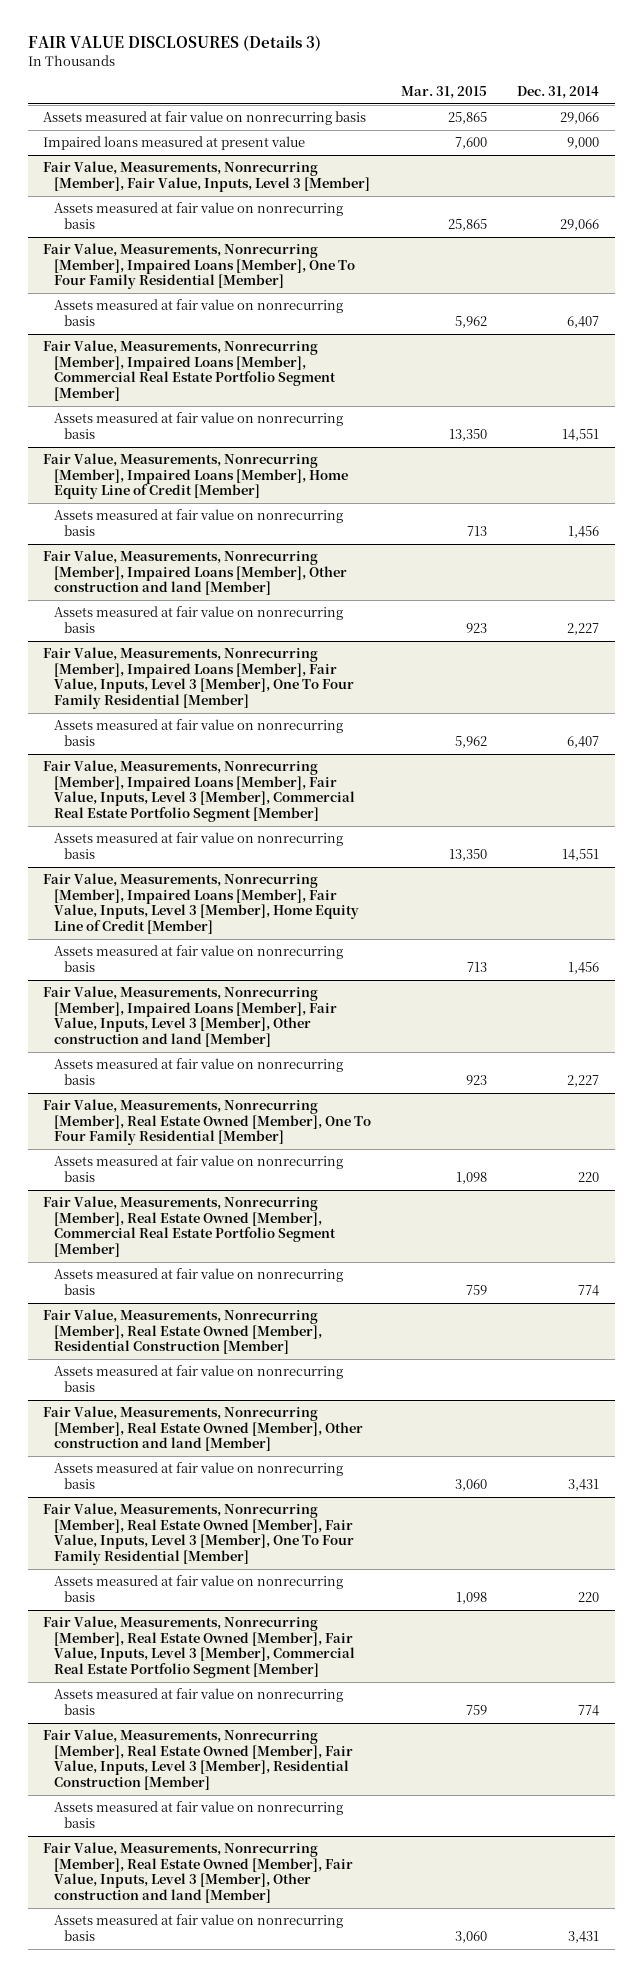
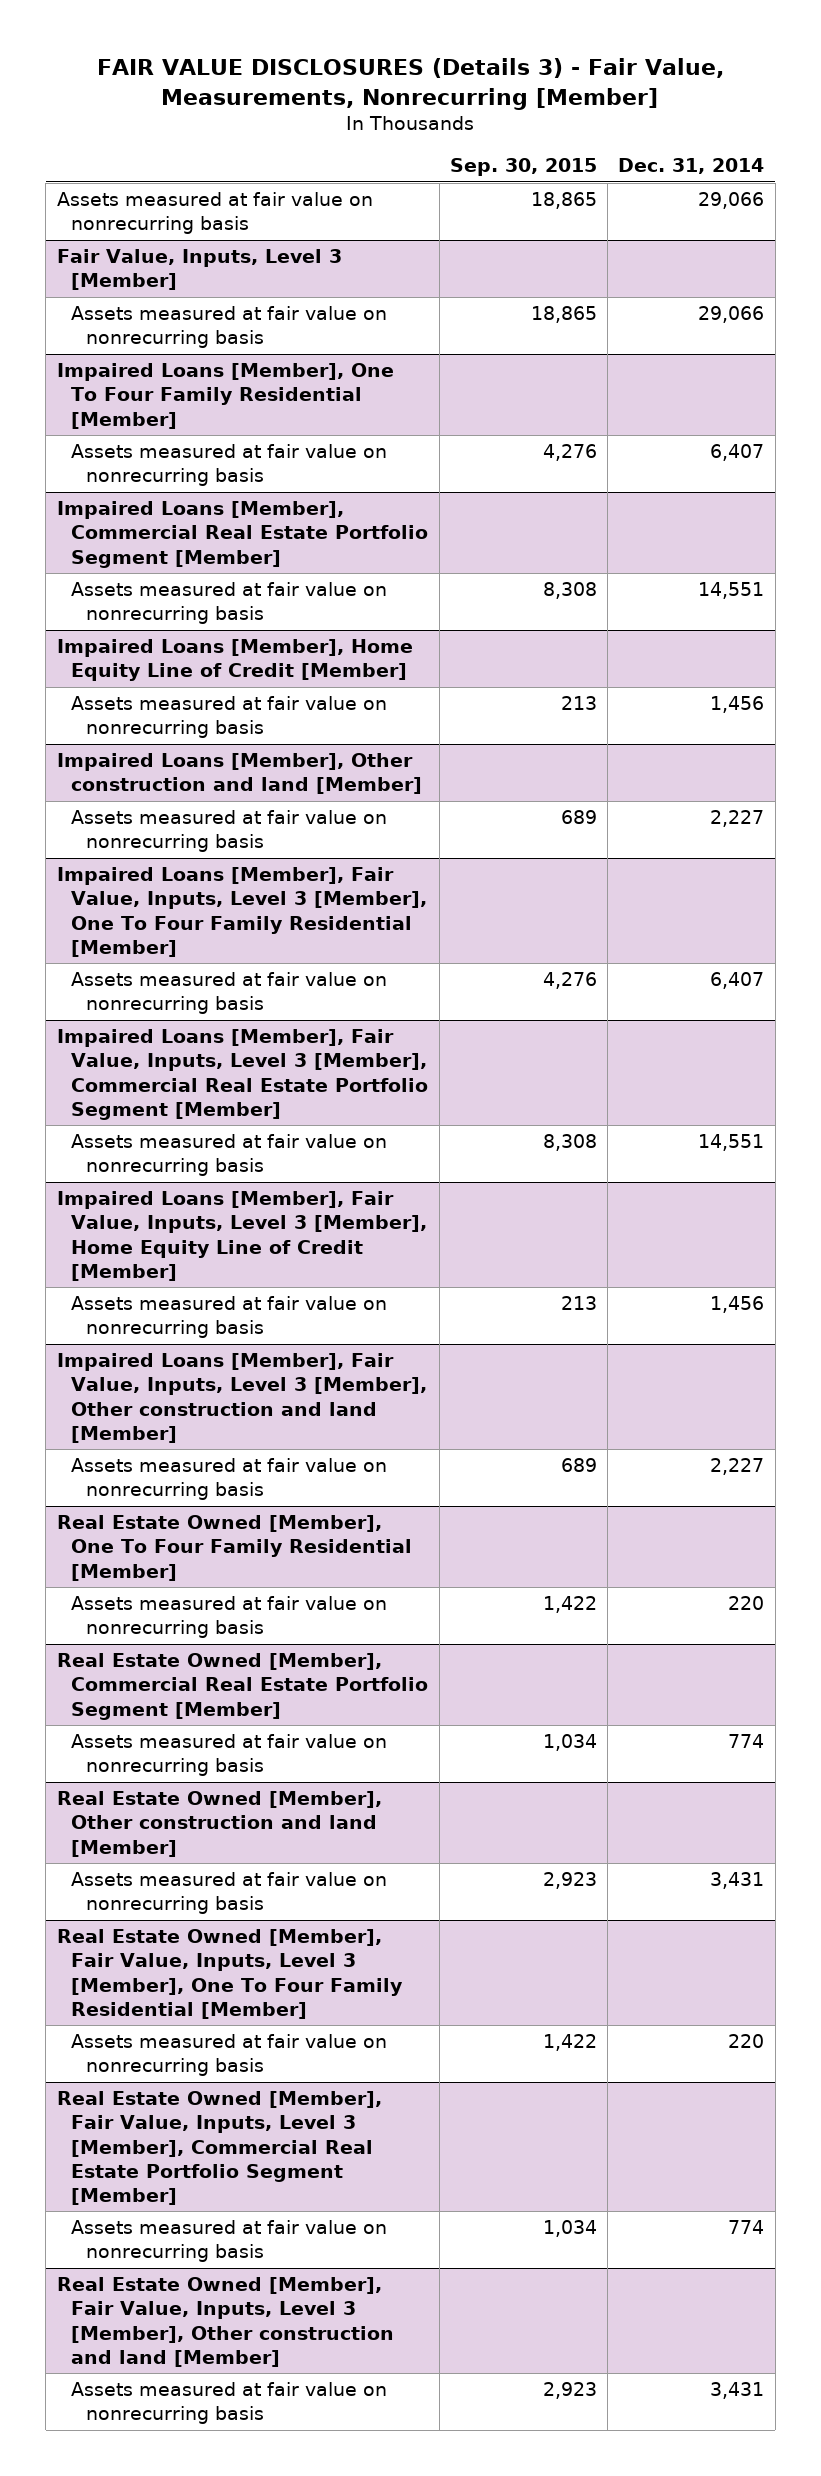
- FAIR VALUE DISCLOSURES (Details 3)
+ FAIR VALUE DISCLOSURES (Details 3) - Fair Value, Measurements, Nonrecurring [Member]
- | Mar. 31, 2015 | Dec. 31, 2014
+ | Sep. 30, 2015 | Dec. 31, 2014
- Impaired loans measured at present value | 7,600 | 9,000
- Fair Value, Measurements, Nonrecurring [Member], Fair Value, Inputs, Level 3 [Member]
+ Fair Value, Inputs, Level 3 [Member]
- Fair Value, Measurements, Nonrecurring [Member], Impaired Loans [Member], One To Four Family Residential [Member]
+ Impaired Loans [Member], One To Four Family Residential [Member]
- Fair Value, Measurements, Nonrecurring [Member], Impaired Loans [Member], Commercial Real Estate Portfolio Segment [Member]
+ Impaired Loans [Member], Commercial Real Estate Portfolio Segment [Member]
- Fair Value, Measurements, Nonrecurring [Member], Impaired Loans [Member], Home Equity Line of Credit [Member]
+ Impaired Loans [Member], Home Equity Line of Credit [Member]
- Fair Value, Measurements, Nonrecurring [Member], Impaired Loans [Member], Other construction and land [Member]
+ Impaired Loans [Member], Other construction and land [Member]
- Fair Value, Measurements, Nonrecurring [Member], Impaired Loans [Member], Fair Value, Inputs, Level 3 [Member], One To Four Family Residential [Member]
+ Impaired Loans [Member], Fair Value, Inputs, Level 3 [Member], One To Four Family Residential [Member]
- Fair Value, Measurements, Nonrecurring [Member], Impaired Loans [Member], Fair Value, Inputs, Level 3 [Member], Commercial Real Estate Portfolio Segment [Member]
+ Impaired Loans [Member], Fair Value, Inputs, Level 3 [Member], Commercial Real Estate Portfolio Segment [Member]
- Fair Value, Measurements, Nonrecurring [Member], Impaired Loans [Member], Fair Value, Inputs, Level 3 [Member], Home Equity Line of Credit [Member]
+ Impaired Loans [Member], Fair Value, Inputs, Level 3 [Member], Home Equity Line of Credit [Member]
- Fair Value, Measurements, Nonrecurring [Member], Impaired Loans [Member], Fair Value, Inputs, Level 3 [Member], Other construction and land [Member]
+ Impaired Loans [Member], Fair Value, Inputs, Level 3 [Member], Other construction and land [Member]
- Fair Value, Measurements, Nonrecurring [Member], Real Estate Owned [Member], One To Four Family Residential [Member]
+ Real Estate Owned [Member], One To Four Family Residential [Member]
- Fair Value, Measurements, Nonrecurring [Member], Real Estate Owned [Member], Commercial Real Estate Portfolio Segment [Member]
+ Real Estate Owned [Member], Commercial Real Estate Portfolio Segment [Member]
- Fair Value, Measurements, Nonrecurring [Member], Real Estate Owned [Member], Residential Construction [Member]
- Assets measured at fair value on nonrecurring basis
- Fair Value, Measurements, Nonrecurring [Member], Real Estate Owned [Member], Other construction and land [Member]
+ Real Estate Owned [Member], Other construction and land [Member]
- Fair Value, Measurements, Nonrecurring [Member], Real Estate Owned [Member], Fair Value, Inputs, Level 3 [Member], One To Four Family Residential [Member]
+ Real Estate Owned [Member], Fair Value, Inputs, Level 3 [Member], One To Four Family Residential [Member]
- Fair Value, Measurements, Nonrecurring [Member], Real Estate Owned [Member], Fair Value, Inputs, Level 3 [Member], Commercial Real Estate Portfolio Segment [Member]
+ Real Estate Owned [Member], Fair Value, Inputs, Level 3 [Member], Commercial Real Estate Portfolio Segment [Member]
- Fair Value, Measurements, Nonrecurring [Member], Real Estate Owned [Member], Fair Value, Inputs, Level 3 [Member], Residential Construction [Member]
- Assets measured at fair value on nonrecurring basis
- Fair Value, Measurements, Nonrecurring [Member], Real Estate Owned [Member], Fair Value, Inputs, Level 3 [Member], Other construction and land [Member]
+ Real Estate Owned [Member], Fair Value, Inputs, Level 3 [Member], Other construction and land [Member]

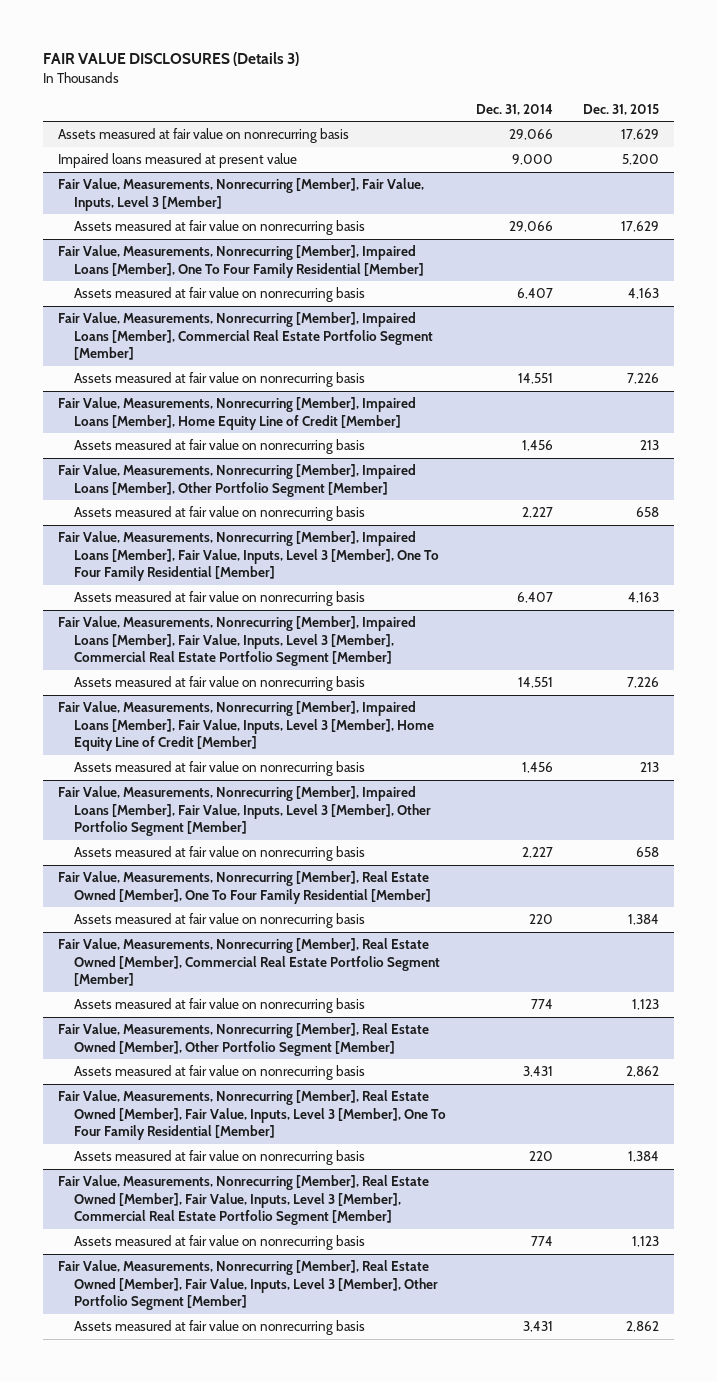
- FAIR VALUE DISCLOSURES (Details 3) - Fair Value, Measurements, Nonrecurring [Member]
+ FAIR VALUE DISCLOSURES (Details 3)
- | Sep. 30, 2015 | Dec. 31, 2014
+ | Dec. 31, 2014 | Dec. 31, 2015
- Fair Value, Inputs, Level 3 [Member]
+ Impaired loans measured at present value | 9,000 | 5,200
+ Fair Value, Measurements, Nonrecurring [Member], Fair Value, Inputs, Level 3 [Member]
- Impaired Loans [Member], One To Four Family Residential [Member]
+ Fair Value, Measurements, Nonrecurring [Member], Impaired Loans [Member], One To Four Family Residential [Member]
- Impaired Loans [Member], Commercial Real Estate Portfolio Segment [Member]
+ Fair Value, Measurements, Nonrecurring [Member], Impaired Loans [Member], Commercial Real Estate Portfolio Segment [Member]
- Impaired Loans [Member], Home Equity Line of Credit [Member]
+ Fair Value, Measurements, Nonrecurring [Member], Impaired Loans [Member], Home Equity Line of Credit [Member]
- Impaired Loans [Member], Other construction and land [Member]
+ Fair Value, Measurements, Nonrecurring [Member], Impaired Loans [Member], Other Portfolio Segment [Member]
- Impaired Loans [Member], Fair Value, Inputs, Level 3 [Member], One To Four Family Residential [Member]
+ Fair Value, Measurements, Nonrecurring [Member], Impaired Loans [Member], Fair Value, Inputs, Level 3 [Member], One To Four Family Residential [Member]
- Impaired Loans [Member], Fair Value, Inputs, Level 3 [Member], Commercial Real Estate Portfolio Segment [Member]
+ Fair Value, Measurements, Nonrecurring [Member], Impaired Loans [Member], Fair Value, Inputs, Level 3 [Member], Commercial Real Estate Portfolio Segment [Member]
- Impaired Loans [Member], Fair Value, Inputs, Level 3 [Member], Home Equity Line of Credit [Member]
+ Fair Value, Measurements, Nonrecurring [Member], Impaired Loans [Member], Fair Value, Inputs, Level 3 [Member], Home Equity Line of Credit [Member]
- Impaired Loans [Member], Fair Value, Inputs, Level 3 [Member], Other construction and land [Member]
+ Fair Value, Measurements, Nonrecurring [Member], Impaired Loans [Member], Fair Value, Inputs, Level 3 [Member], Other Portfolio Segment [Member]
- Real Estate Owned [Member], One To Four Family Residential [Member]
+ Fair Value, Measurements, Nonrecurring [Member], Real Estate Owned [Member], One To Four Family Residential [Member]
- Real Estate Owned [Member], Commercial Real Estate Portfolio Segment [Member]
+ Fair Value, Measurements, Nonrecurring [Member], Real Estate Owned [Member], Commercial Real Estate Portfolio Segment [Member]
- Real Estate Owned [Member], Other construction and land [Member]
+ Fair Value, Measurements, Nonrecurring [Member], Real Estate Owned [Member], Other Portfolio Segment [Member]
- Real Estate Owned [Member], Fair Value, Inputs, Level 3 [Member], One To Four Family Residential [Member]
+ Fair Value, Measurements, Nonrecurring [Member], Real Estate Owned [Member], Fair Value, Inputs, Level 3 [Member], One To Four Family Residential [Member]
- Real Estate Owned [Member], Fair Value, Inputs, Level 3 [Member], Commercial Real Estate Portfolio Segment [Member]
+ Fair Value, Measurements, Nonrecurring [Member], Real Estate Owned [Member], Fair Value, Inputs, Level 3 [Member], Commercial Real Estate Portfolio Segment [Member]
- Real Estate Owned [Member], Fair Value, Inputs, Level 3 [Member], Other construction and land [Member]
+ Fair Value, Measurements, Nonrecurring [Member], Real Estate Owned [Member], Fair Value, Inputs, Level 3 [Member], Other Portfolio Segment [Member]

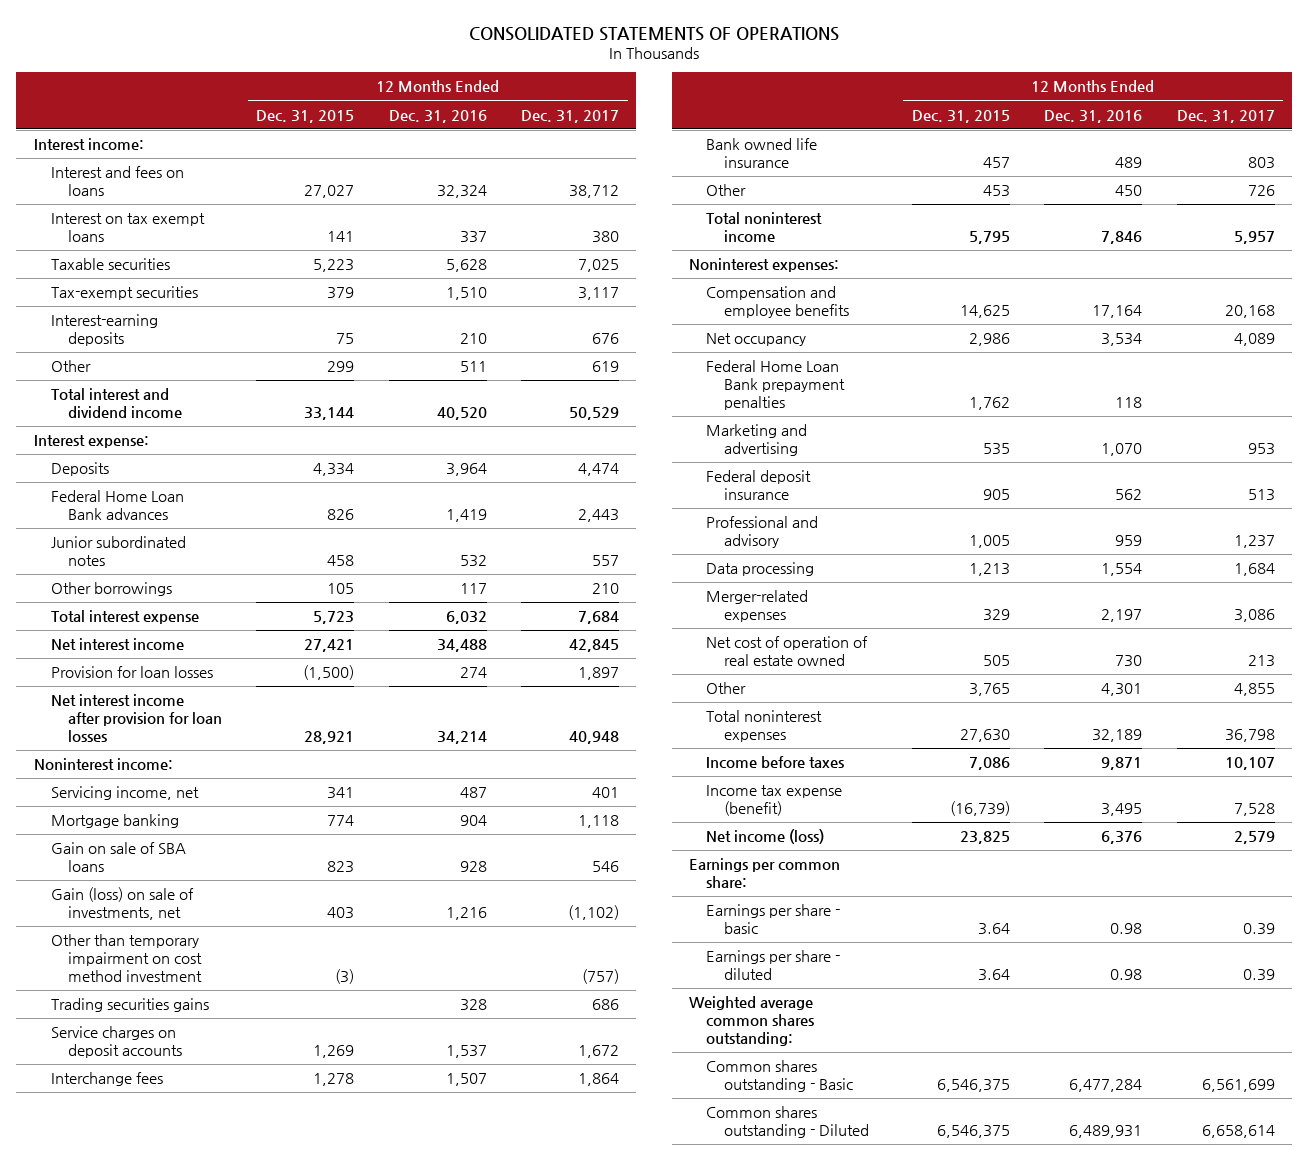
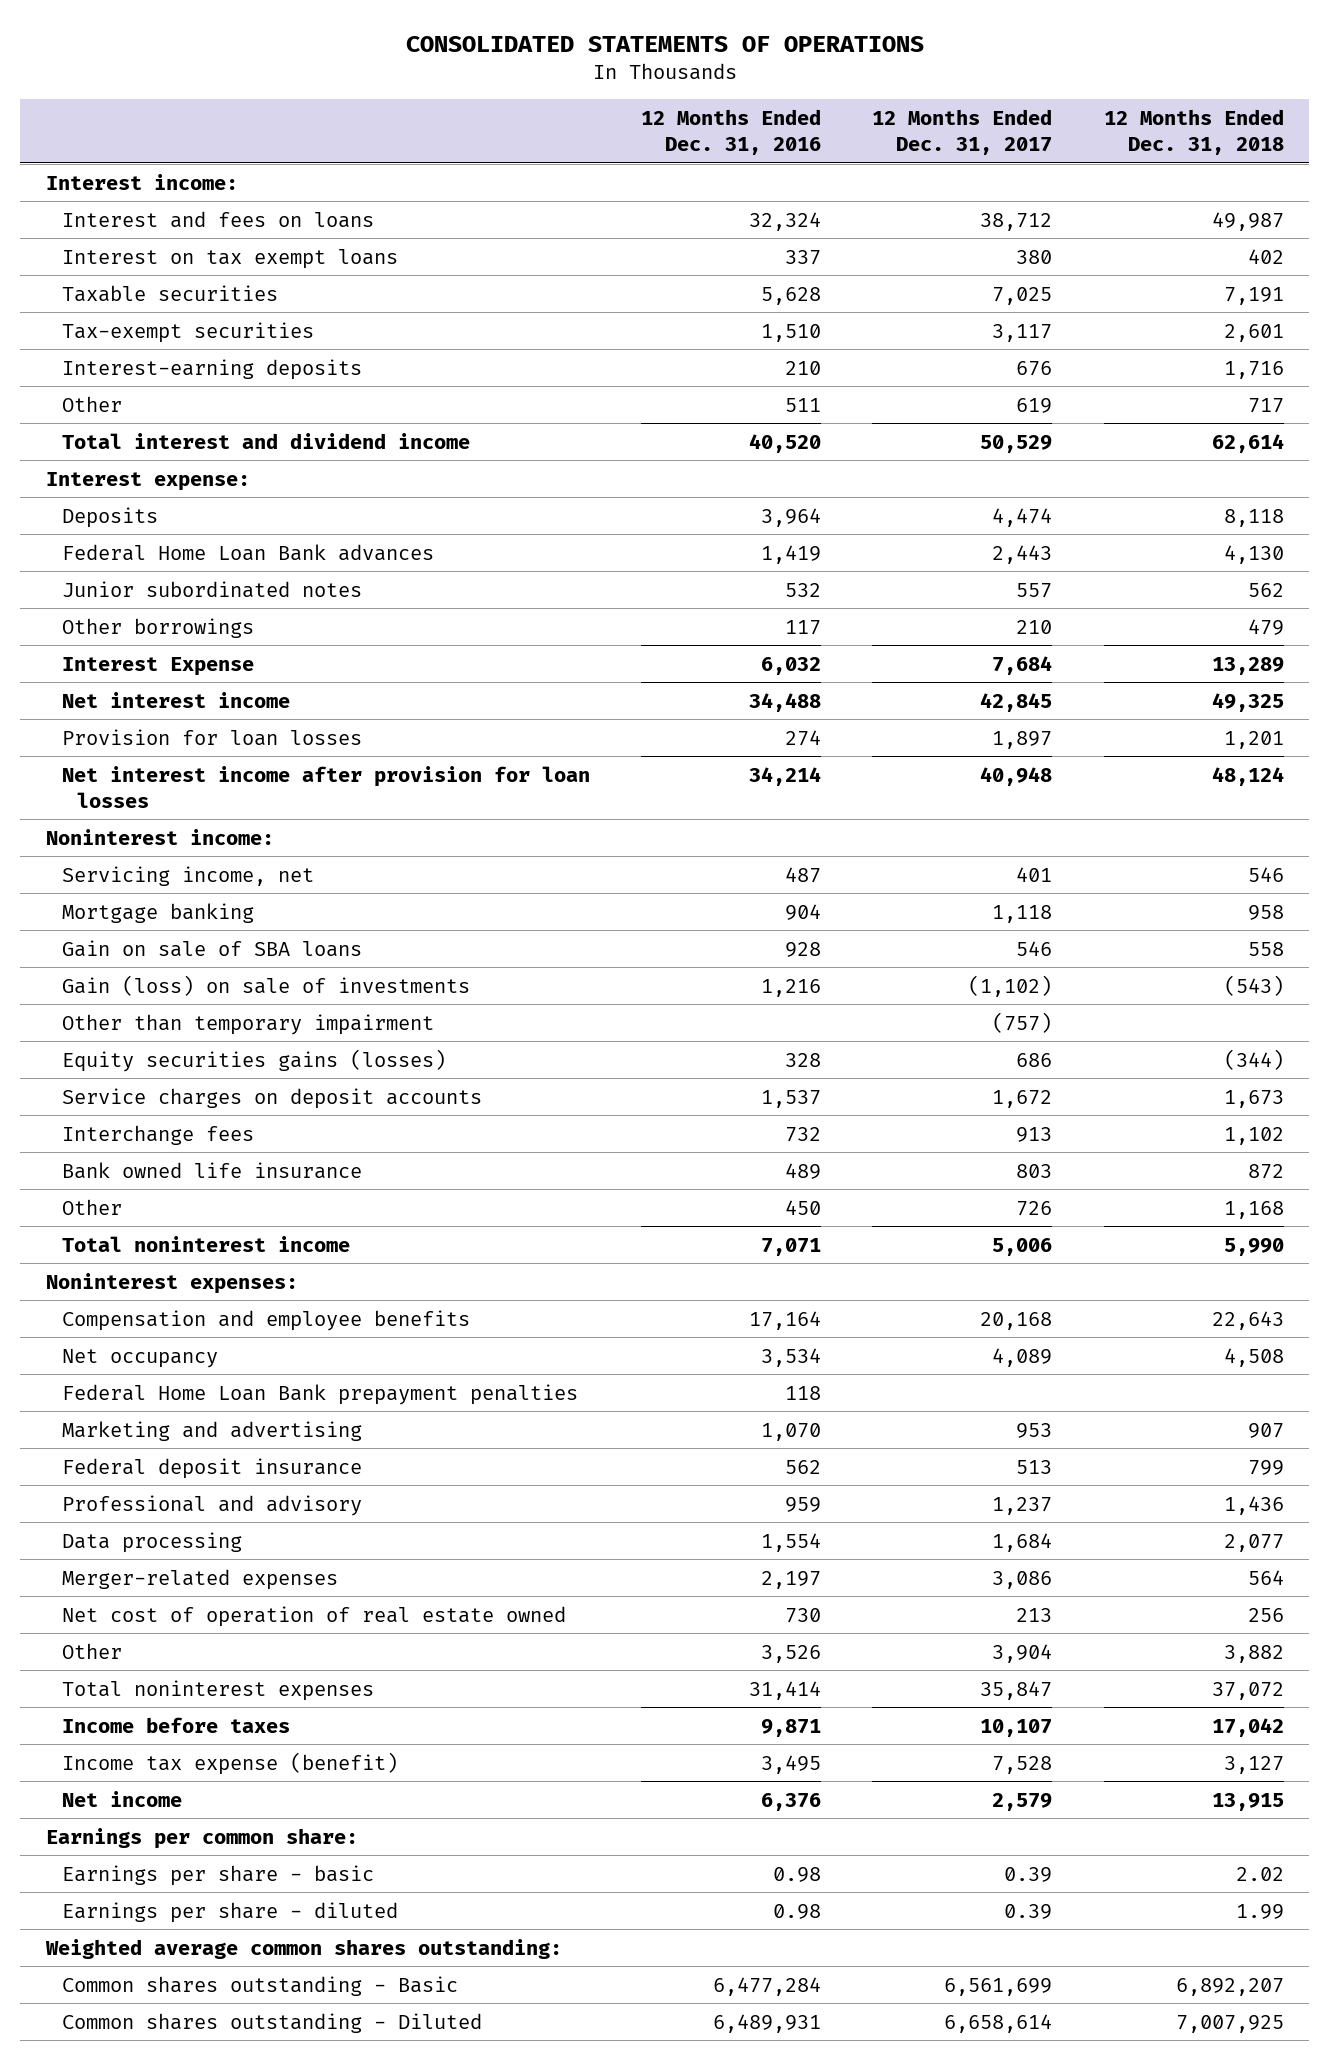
- | 12 Months Ended Dec. 31, 2015 | 12 Months Ended Dec. 31, 2016 | 12 Months Ended Dec. 31, 2017
+ | 12 Months Ended Dec. 31, 2016 | 12 Months Ended Dec. 31, 2017 | 12 Months Ended Dec. 31, 2018
- Total interest expense | 5,723 | 6,032 | 7,684
+ Interest Expense | 6,032 | 7,684 | 13,289
- Gain (loss) on sale of investments, net | 403 | 1,216 | (1,102)
- Other than temporary impairment on cost method investment | (3) | | (757)
- Trading securities gains | | 328 | 686
+ Gain (loss) on sale of investments | 1,216 | (1,102) | (543)
+ Other than temporary impairment | | (757) |
+ Equity securities gains (losses) | 328 | 686 | (344)
- Interchange fees | 1,278 | 1,507 | 1,864
+ Interchange fees | 732 | 913 | 1,102
- Total noninterest income | 5,795 | 7,846 | 5,957
+ Total noninterest income | 7,071 | 5,006 | 5,990
- Other | 3,765 | 4,301 | 4,855
- Total noninterest expenses | 27,630 | 32,189 | 36,798
+ Other | 3,526 | 3,904 | 3,882
+ Total noninterest expenses | 31,414 | 35,847 | 37,072
- Net income (loss) | 23,825 | 6,376 | 2,579
+ Net income | 6,376 | 2,579 | 13,915

